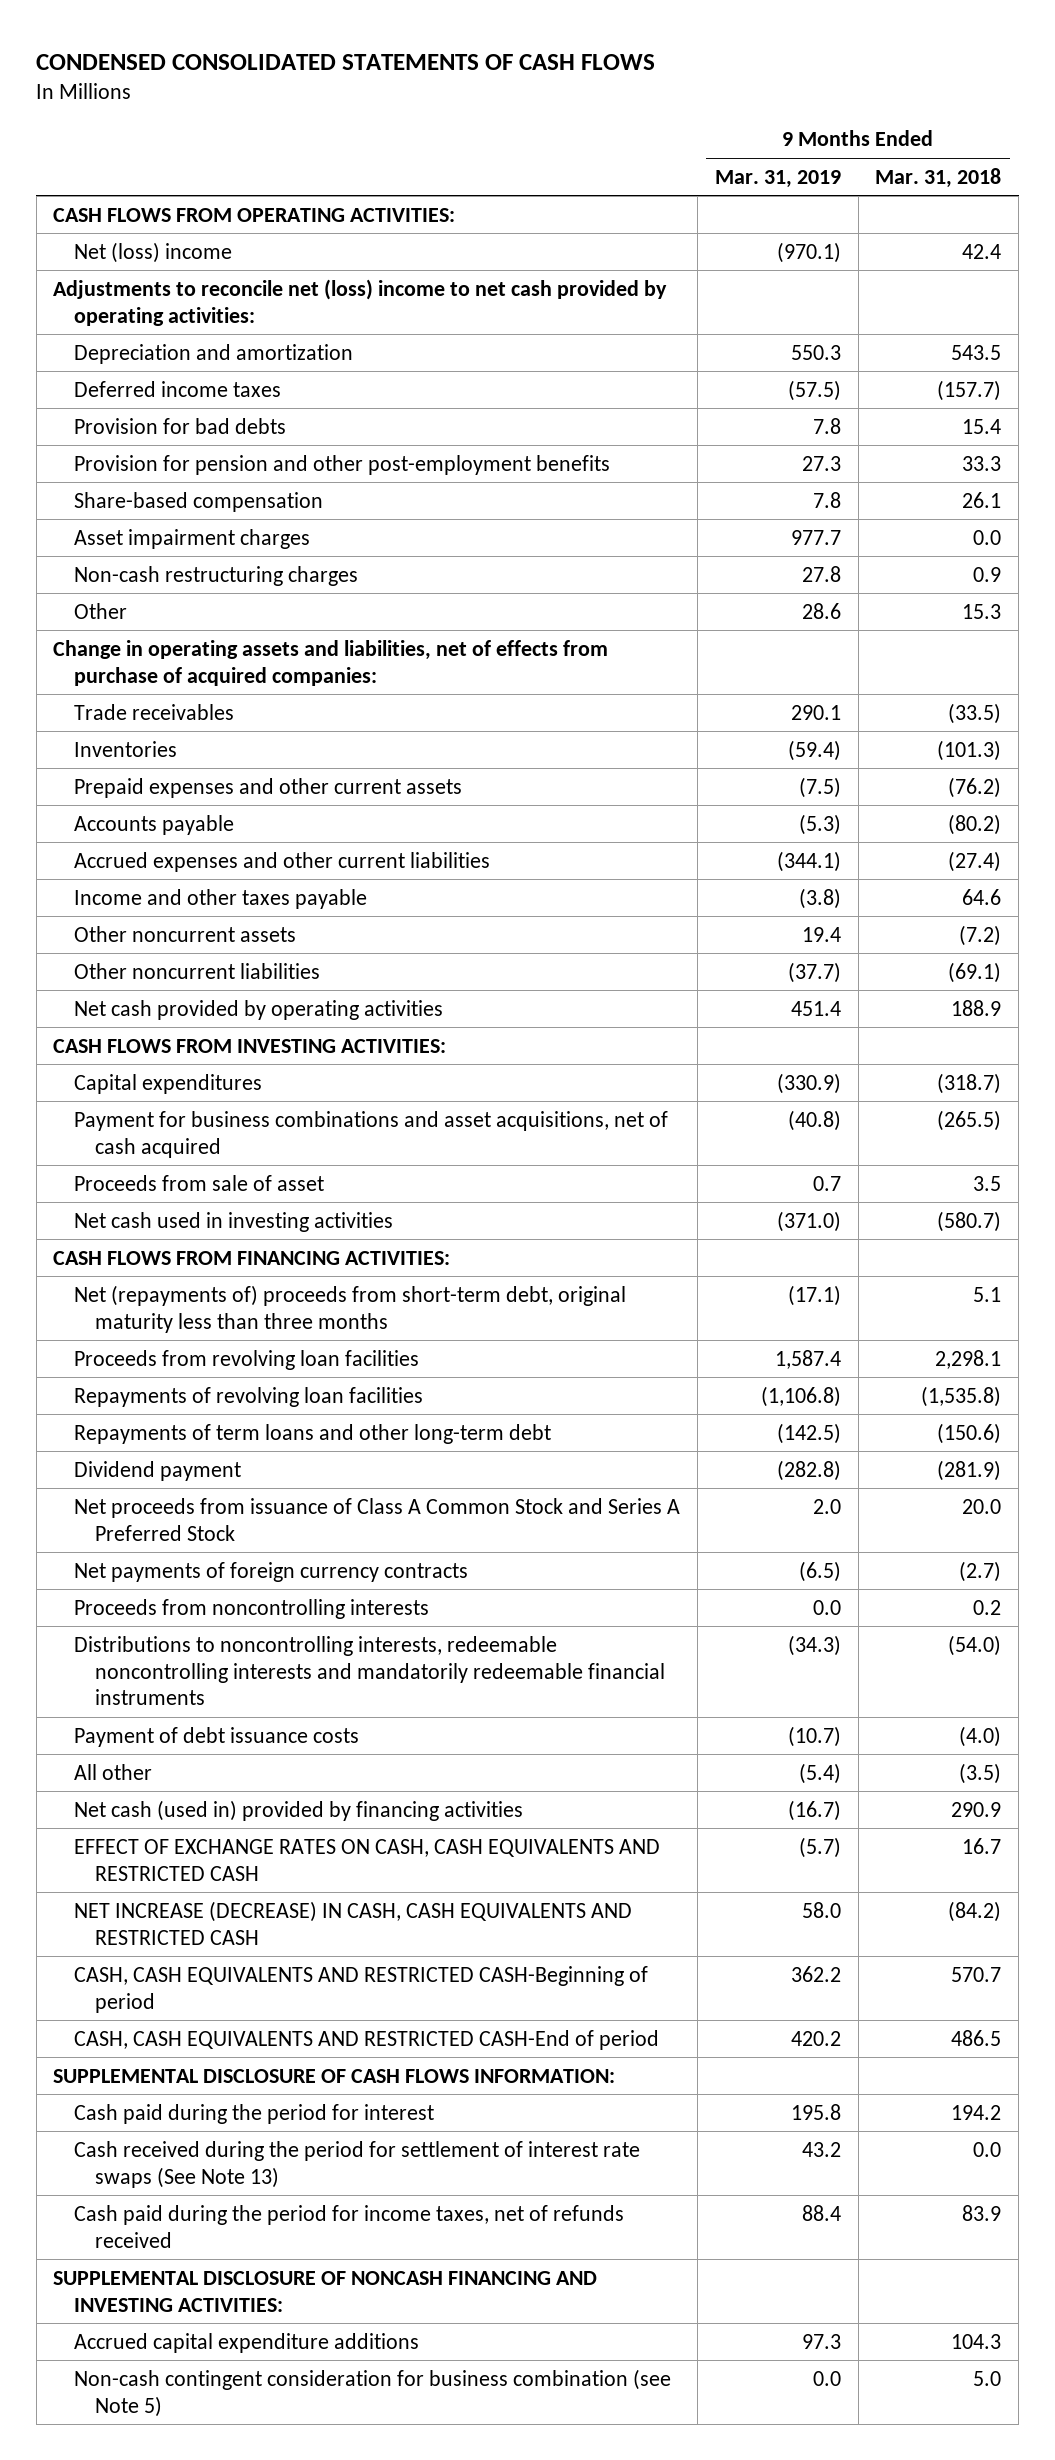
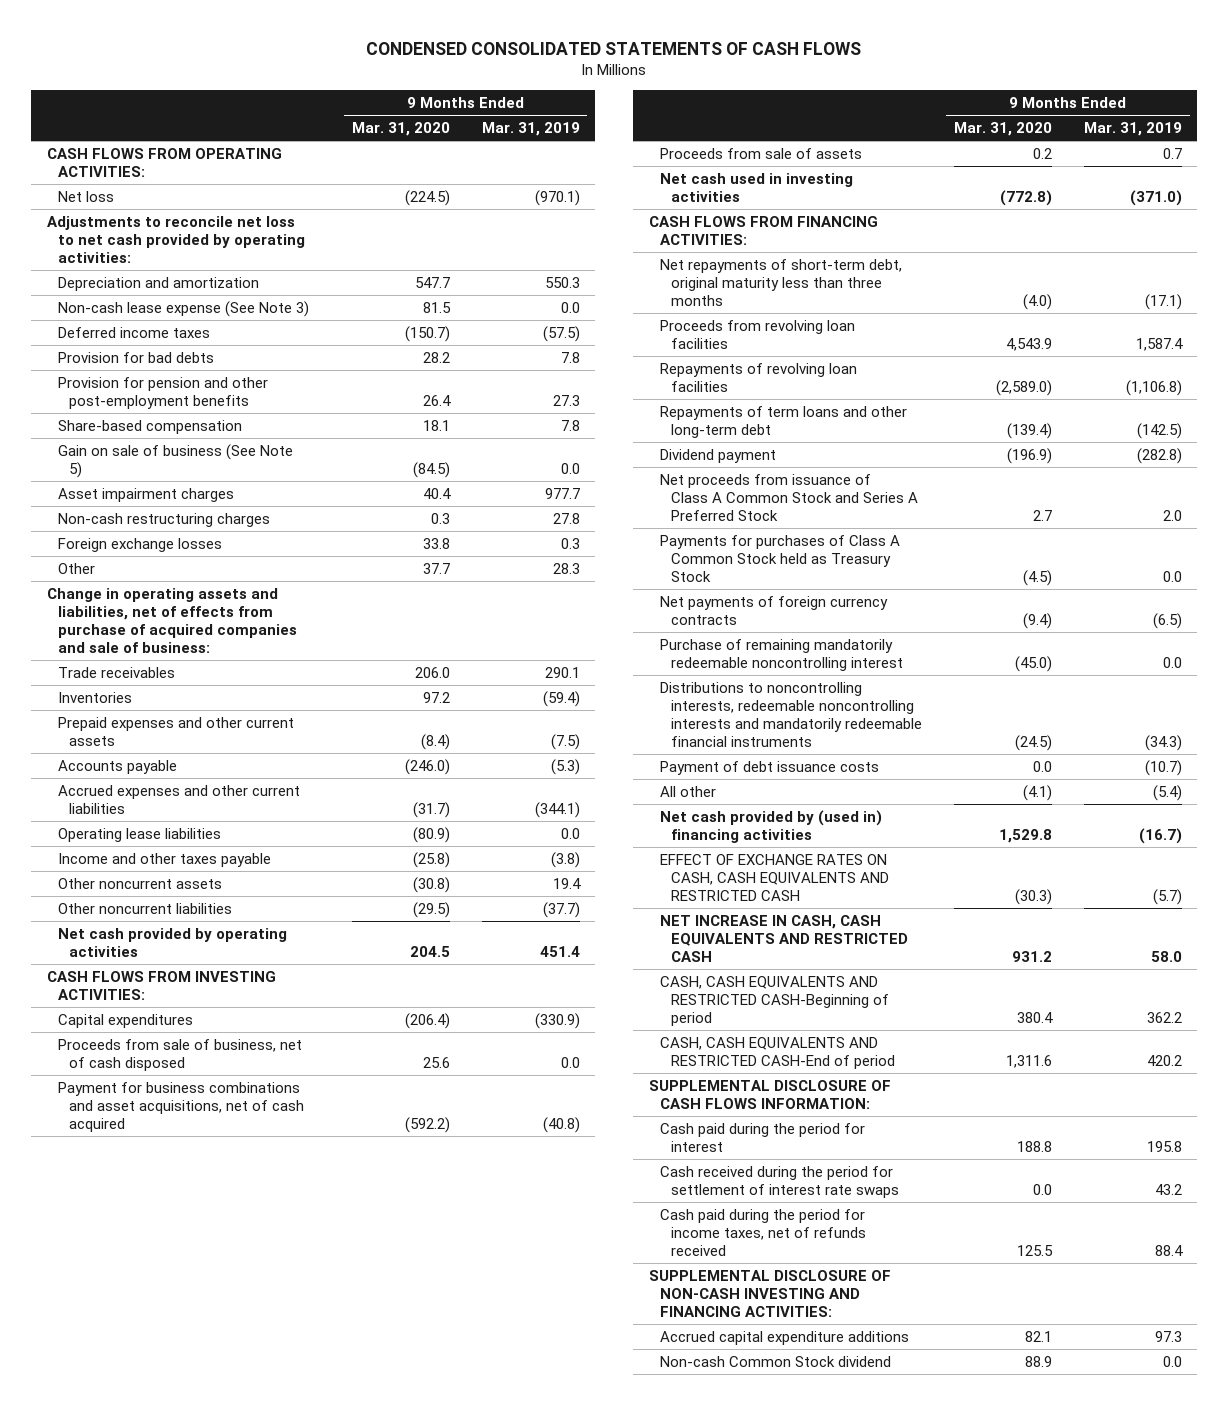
- | 9 Months Ended Mar. 31, 2019 | 9 Months Ended Mar. 31, 2018
+ | 9 Months Ended Mar. 31, 2020 | 9 Months Ended Mar. 31, 2019
- Net (loss) income | (970.1) | 42.4
- Adjustments to reconcile net (loss) income to net cash provided by operating activities:
+ Net loss | (224.5) | (970.1)
+ Adjustments to reconcile net loss to net cash provided by operating activities:
+ Non-cash lease expense (See Note 3) | 81.5 | 0.0
+ Gain on sale of business (See Note 5) | (84.5) | 0.0
- Other | 28.6 | 15.3
- Change in operating assets and liabilities, net of effects from purchase of acquired companies:
+ Foreign exchange losses | 33.8 | 0.3
+ Other | 37.7 | 28.3
+ Change in operating assets and liabilities, net of effects from purchase of acquired companies and sale of business:
+ Operating lease liabilities | (80.9) | 0.0
+ Proceeds from sale of business, net of cash disposed | 25.6 | 0.0
- Proceeds from sale of asset | 0.7 | 3.5
+ Proceeds from sale of assets | 0.2 | 0.7
- Net (repayments of) proceeds from short-term debt, original maturity less than three months | (17.1) | 5.1
+ Net repayments of short-term debt, original maturity less than three months | (4.0) | (17.1)
+ Payments for purchases of Class A Common Stock held as Treasury Stock | (4.5) | 0.0
- Proceeds from noncontrolling interests | 0.0 | 0.2
+ Purchase of remaining mandatorily redeemable noncontrolling interest | (45.0) | 0.0
- Net cash (used in) provided by financing activities | (16.7) | 290.9
+ Net cash provided by (used in) financing activities | 1,529.8 | (16.7)
- NET INCREASE (DECREASE) IN CASH, CASH EQUIVALENTS AND RESTRICTED CASH | 58.0 | (84.2)
+ NET INCREASE IN CASH, CASH EQUIVALENTS AND RESTRICTED CASH | 931.2 | 58.0
- Cash received during the period for settlement of interest rate swaps (See Note 13) | 43.2 | 0.0
+ Cash received during the period for settlement of interest rate swaps | 0.0 | 43.2
- SUPPLEMENTAL DISCLOSURE OF NONCASH FINANCING AND INVESTING ACTIVITIES:
+ SUPPLEMENTAL DISCLOSURE OF NON-CASH INVESTING AND FINANCING ACTIVITIES:
- Non-cash contingent consideration for business combination (see Note 5) | 0.0 | 5.0
+ Non-cash Common Stock dividend | 88.9 | 0.0

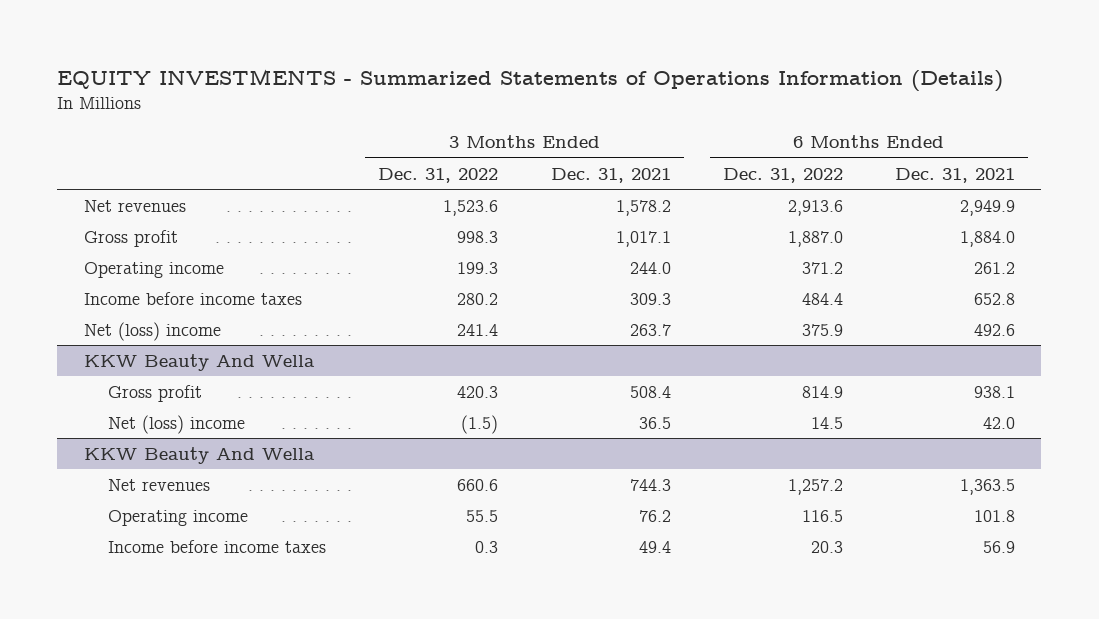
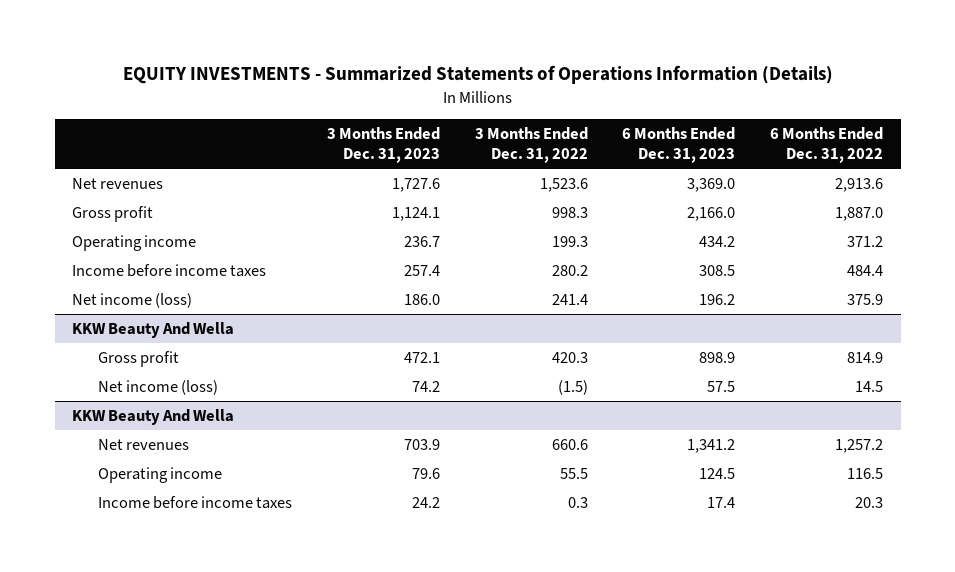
- | 3 Months Ended Dec. 31, 2022 | 3 Months Ended Dec. 31, 2021 | 6 Months Ended Dec. 31, 2022 | 6 Months Ended Dec. 31, 2021
+ | 3 Months Ended Dec. 31, 2023 | 3 Months Ended Dec. 31, 2022 | 6 Months Ended Dec. 31, 2023 | 6 Months Ended Dec. 31, 2022
- Net (loss) income | 241.4 | 263.7 | 375.9 | 492.6
+ Net income (loss) | 186.0 | 241.4 | 196.2 | 375.9
@ KKW Beauty And Wella
- Net (loss) income | (1.5) | 36.5 | 14.5 | 42.0
+ Net income (loss) | 74.2 | (1.5) | 57.5 | 14.5

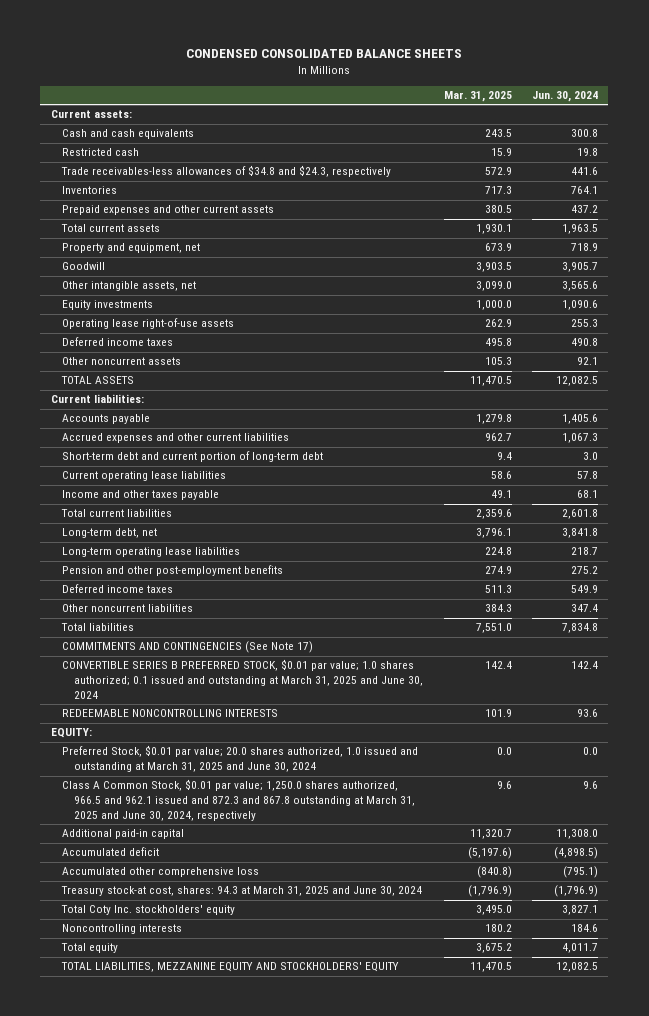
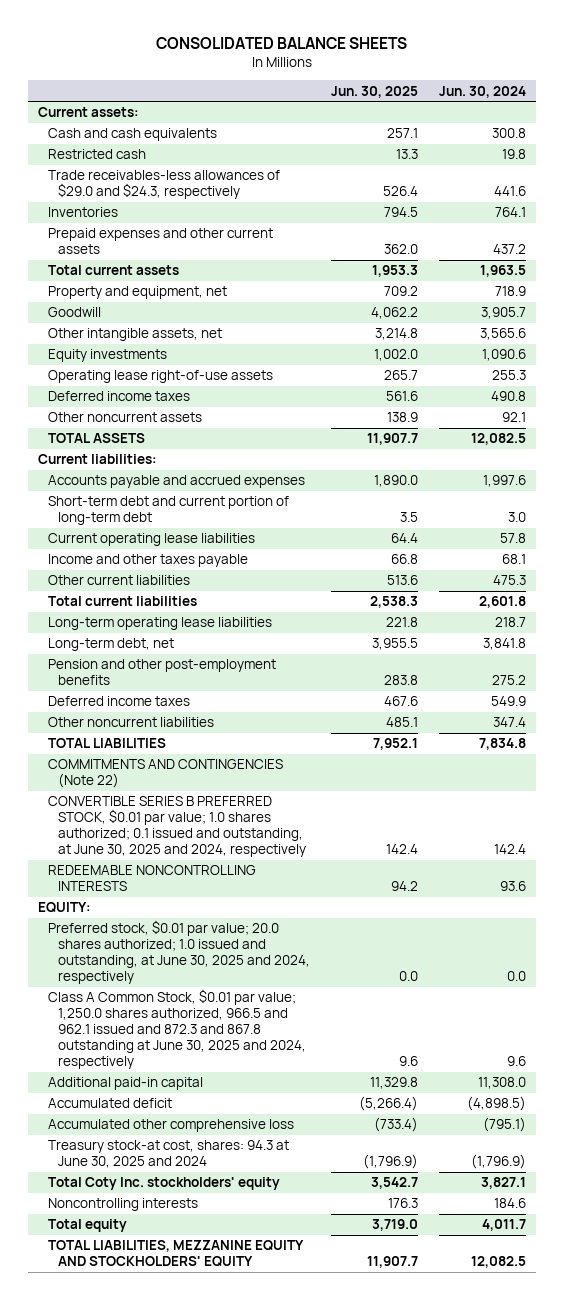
- CONDENSED CONSOLIDATED BALANCE SHEETS
+ CONSOLIDATED BALANCE SHEETS
- | Mar. 31, 2025 | Jun. 30, 2024
+ | Jun. 30, 2025 | Jun. 30, 2024
- Trade receivables-less allowances of $34.8 and $24.3, respectively | 572.9 | 441.6
+ Trade receivables-less allowances of $29.0 and $24.3, respectively | 526.4 | 441.6
- Accounts payable | 1,279.8 | 1,405.6
- Accrued expenses and other current liabilities | 962.7 | 1,067.3
+ Accounts payable and accrued expenses | 1,890.0 | 1,997.6
+ Other current liabilities | 513.6 | 475.3
moved down: Long-term debt, net | 3,955.5 | 3,841.8
- Total liabilities | 7,551.0 | 7,834.8
- COMMITMENTS AND CONTINGENCIES (See Note 17)
- CONVERTIBLE SERIES B PREFERRED STOCK, $0.01 par value; 1.0 shares authorized; 0.1 issued and outstanding at March 31, 2025 and June 30, 2024 | 142.4 | 142.4
+ TOTAL LIABILITIES | 7,952.1 | 7,834.8
+ COMMITMENTS AND CONTINGENCIES (Note 22)
+ CONVERTIBLE SERIES B PREFERRED STOCK, $0.01 par value; 1.0 shares authorized; 0.1 issued and outstanding, at June 30, 2025 and 2024, respectively | 142.4 | 142.4
- Preferred Stock, $0.01 par value; 20.0 shares authorized, 1.0 issued and outstanding at March 31, 2025 and June 30, 2024 | 0.0 | 0.0
- Class A Common Stock, $0.01 par value; 1,250.0 shares authorized, 966.5 and 962.1 issued and 872.3 and 867.8 outstanding at March 31, 2025 and June 30, 2024, respectively | 9.6 | 9.6
+ Preferred stock, $0.01 par value; 20.0 shares authorized; 1.0 issued and outstanding, at June 30, 2025 and 2024, respectively | 0.0 | 0.0
+ Class A Common Stock, $0.01 par value; 1,250.0 shares authorized, 966.5 and 962.1 issued and 872.3 and 867.8 outstanding at June 30, 2025 and 2024, respectively | 9.6 | 9.6
- Treasury stock-at cost, shares: 94.3 at March 31, 2025 and June 30, 2024 | (1,796.9) | (1,796.9)
+ Treasury stock-at cost, shares: 94.3 at June 30, 2025 and 2024 | (1,796.9) | (1,796.9)

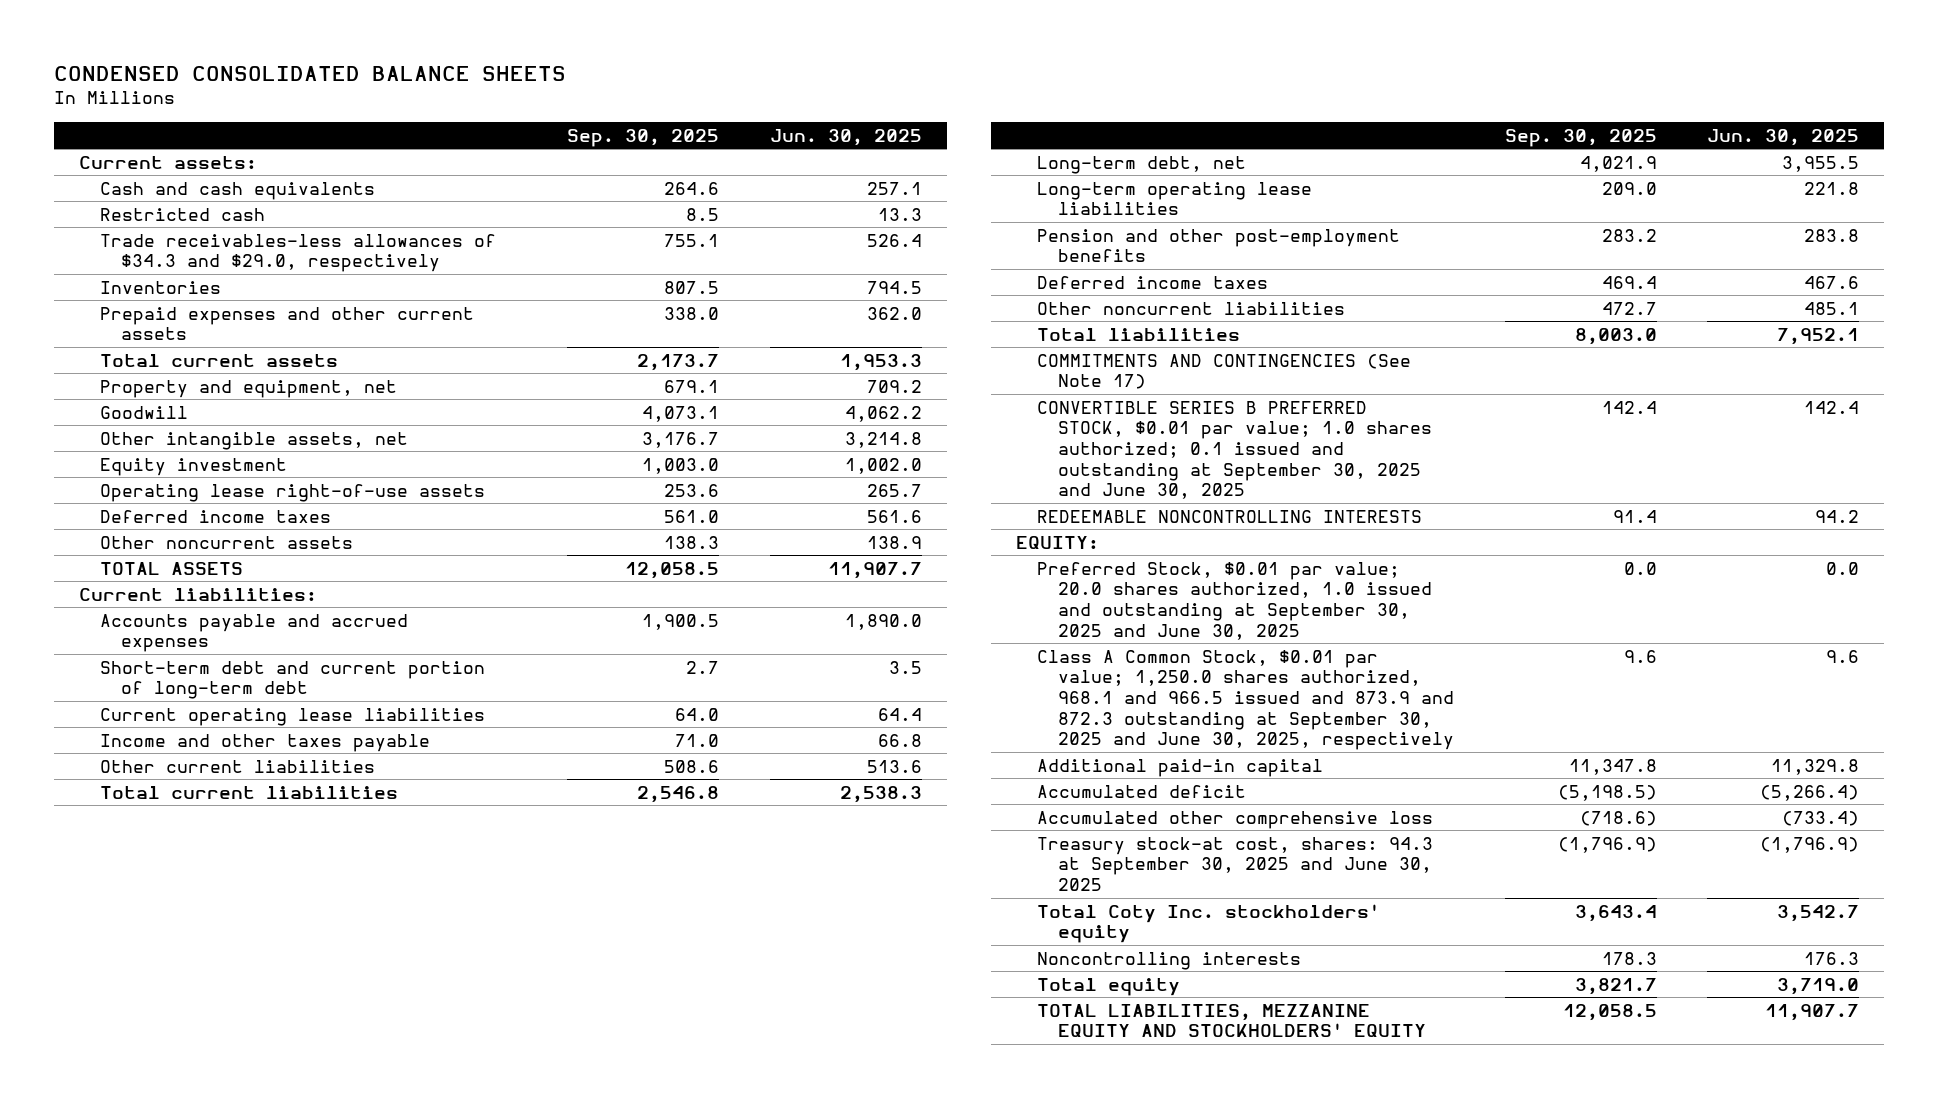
- CONSOLIDATED BALANCE SHEETS
+ CONDENSED CONSOLIDATED BALANCE SHEETS
- | Jun. 30, 2025 | Jun. 30, 2024
+ | Sep. 30, 2025 | Jun. 30, 2025
- Trade receivables-less allowances of $29.0 and $24.3, respectively | 526.4 | 441.6
+ Trade receivables-less allowances of $34.3 and $29.0, respectively | 755.1 | 526.4
- Equity investments | 1,002.0 | 1,090.6
+ Equity investment | 1,003.0 | 1,002.0
moved down: Long-term operating lease liabilities | 209.0 | 221.8
- TOTAL LIABILITIES | 7,952.1 | 7,834.8
- COMMITMENTS AND CONTINGENCIES (Note 22)
- CONVERTIBLE SERIES B PREFERRED STOCK, $0.01 par value; 1.0 shares authorized; 0.1 issued and outstanding, at June 30, 2025 and 2024, respectively | 142.4 | 142.4
+ Total liabilities | 8,003.0 | 7,952.1
+ COMMITMENTS AND CONTINGENCIES (See Note 17)
+ CONVERTIBLE SERIES B PREFERRED STOCK, $0.01 par value; 1.0 shares authorized; 0.1 issued and outstanding at September 30, 2025 and June 30, 2025 | 142.4 | 142.4
- Preferred stock, $0.01 par value; 20.0 shares authorized; 1.0 issued and outstanding, at June 30, 2025 and 2024, respectively | 0.0 | 0.0
- Class A Common Stock, $0.01 par value; 1,250.0 shares authorized, 966.5 and 962.1 issued and 872.3 and 867.8 outstanding at June 30, 2025 and 2024, respectively | 9.6 | 9.6
+ Preferred Stock, $0.01 par value; 20.0 shares authorized, 1.0 issued and outstanding at September 30, 2025 and June 30, 2025 | 0.0 | 0.0
+ Class A Common Stock, $0.01 par value; 1,250.0 shares authorized, 968.1 and 966.5 issued and 873.9 and 872.3 outstanding at September 30, 2025 and June 30, 2025, respectively | 9.6 | 9.6
- Treasury stock-at cost, shares: 94.3 at June 30, 2025 and 2024 | (1,796.9) | (1,796.9)
+ Treasury stock-at cost, shares: 94.3 at September 30, 2025 and June 30, 2025 | (1,796.9) | (1,796.9)

